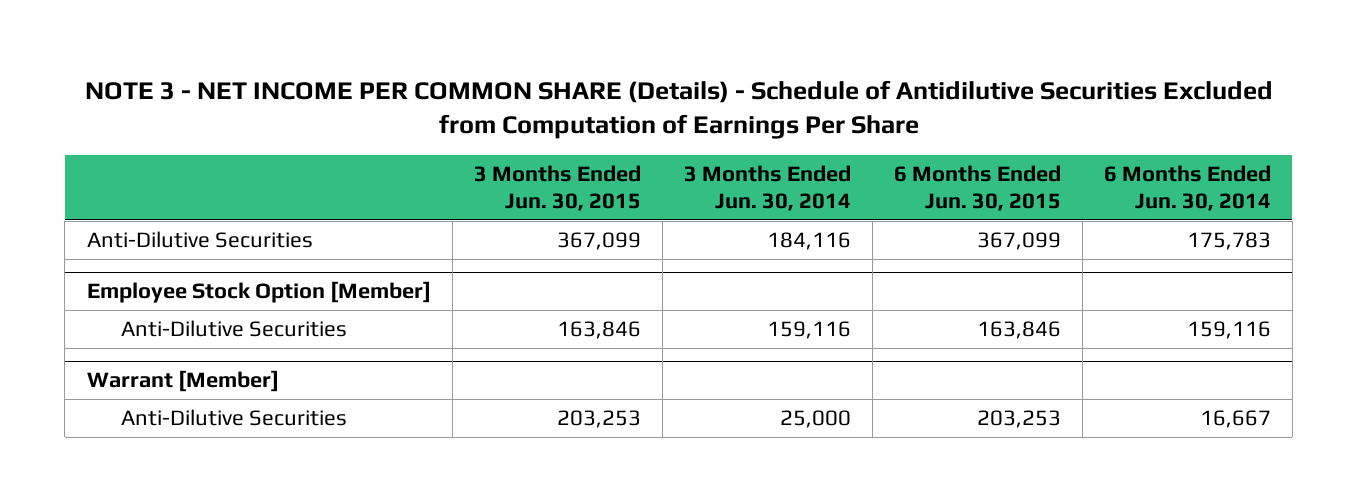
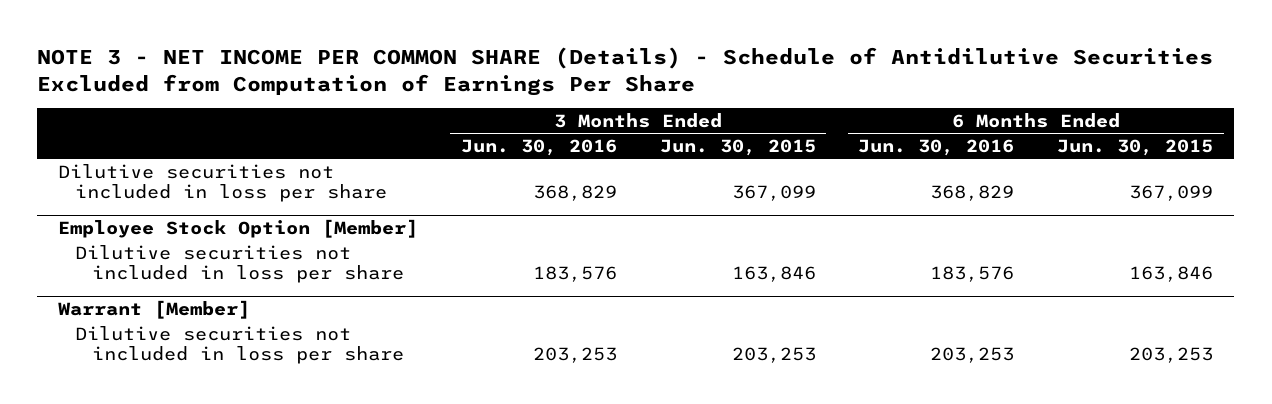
- | 3 Months Ended Jun. 30, 2015 | 3 Months Ended Jun. 30, 2014 | 6 Months Ended Jun. 30, 2015 | 6 Months Ended Jun. 30, 2014
+ | 3 Months Ended Jun. 30, 2016 | 3 Months Ended Jun. 30, 2015 | 6 Months Ended Jun. 30, 2016 | 6 Months Ended Jun. 30, 2015
- Anti-Dilutive Securities | 367,099 | 184,116 | 367,099 | 175,783
+ Dilutive securities not included in loss per share | 368,829 | 367,099 | 368,829 | 367,099
@ Employee Stock Option [Member]
- Anti-Dilutive Securities | 163,846 | 159,116 | 163,846 | 159,116
+ Dilutive securities not included in loss per share | 183,576 | 163,846 | 183,576 | 163,846
@ Warrant [Member]
- Anti-Dilutive Securities | 203,253 | 25,000 | 203,253 | 16,667
+ Dilutive securities not included in loss per share | 203,253 | 203,253 | 203,253 | 203,253

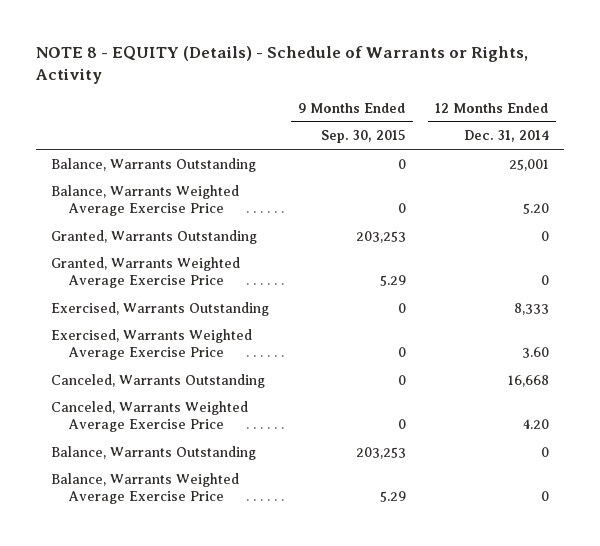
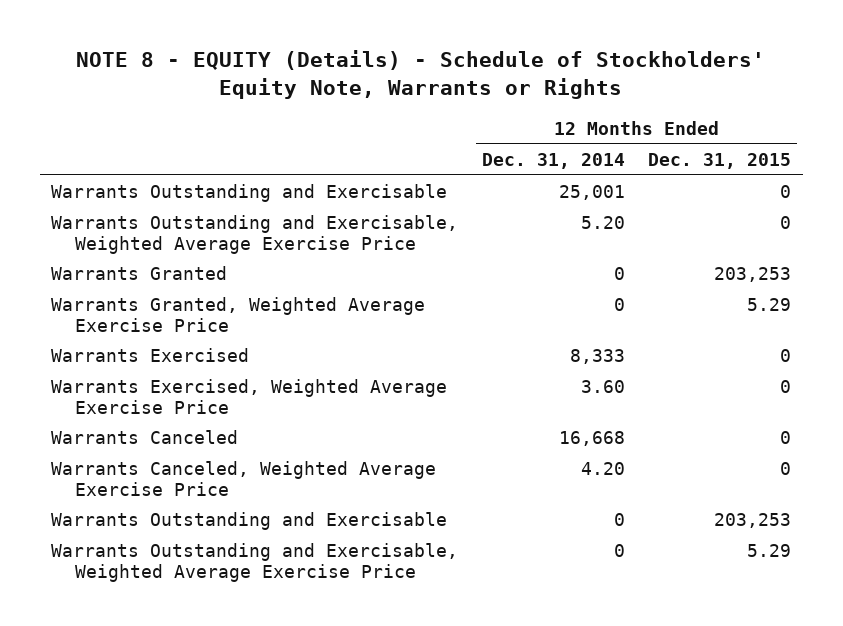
- NOTE 8 - EQUITY (Details) - Schedule of Warrants or Rights, Activity
+ NOTE 8 - EQUITY (Details) - Schedule of Stockholders' Equity Note, Warrants or Rights
- | 9 Months Ended Sep. 30, 2015 | 12 Months Ended Dec. 31, 2014
+ | 12 Months Ended Dec. 31, 2014 | 12 Months Ended Dec. 31, 2015
- Balance, Warrants Outstanding | 0 | 25,001
- Balance, Warrants Weighted Average Exercise Price | 0 | 5.20
- Granted, Warrants Outstanding | 203,253 | 0
- Granted, Warrants Weighted Average Exercise Price | 5.29 | 0
- Exercised, Warrants Outstanding | 0 | 8,333
- Exercised, Warrants Weighted Average Exercise Price | 0 | 3.60
- Canceled, Warrants Outstanding | 0 | 16,668
- Canceled, Warrants Weighted Average Exercise Price | 0 | 4.20
- Balance, Warrants Outstanding | 203,253 | 0
- Balance, Warrants Weighted Average Exercise Price | 5.29 | 0
+ Warrants Outstanding and Exercisable | 25,001 | 0
+ Warrants Outstanding and Exercisable, Weighted Average Exercise Price | 5.20 | 0
+ Warrants Granted | 0 | 203,253
+ Warrants Granted, Weighted Average Exercise Price | 0 | 5.29
+ Warrants Exercised | 8,333 | 0
+ Warrants Exercised, Weighted Average Exercise Price | 3.60 | 0
+ Warrants Canceled | 16,668 | 0
+ Warrants Canceled, Weighted Average Exercise Price | 4.20 | 0
+ Warrants Outstanding and Exercisable | 0 | 203,253
+ Warrants Outstanding and Exercisable, Weighted Average Exercise Price | 0 | 5.29

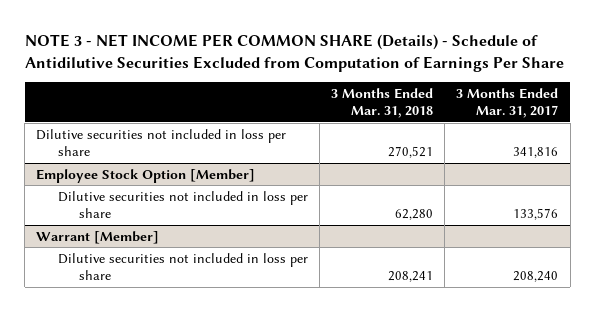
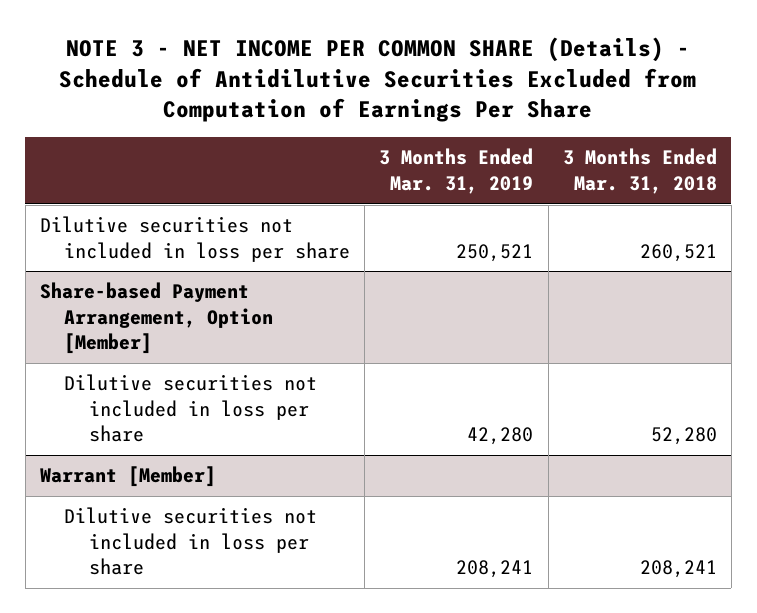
- | 3 Months Ended Mar. 31, 2018 | 3 Months Ended Mar. 31, 2017
+ | 3 Months Ended Mar. 31, 2019 | 3 Months Ended Mar. 31, 2018
- Dilutive securities not included in loss per share | 270,521 | 341,816
- Employee Stock Option [Member]
- Dilutive securities not included in loss per share | 62,280 | 133,576
+ Dilutive securities not included in loss per share | 250,521 | 260,521
+ Share-based Payment Arrangement, Option [Member]
+ Dilutive securities not included in loss per share | 42,280 | 52,280

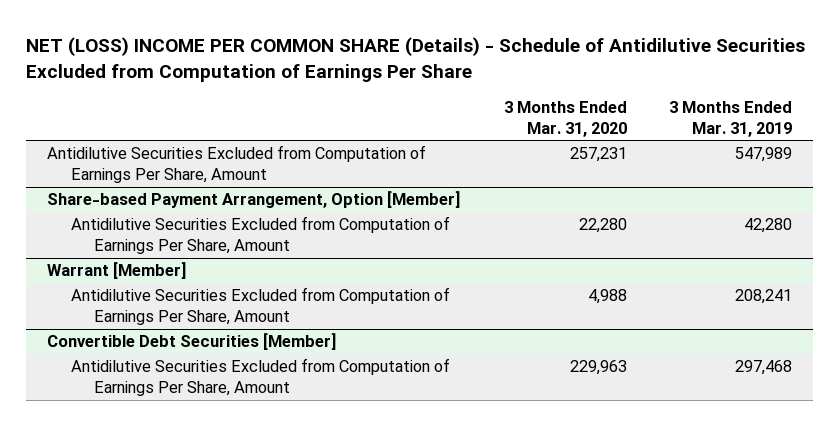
- NOTE 3 - NET INCOME PER COMMON SHARE (Details) - Schedule of Antidilutive Securities Excluded from Computation of Earnings Per Share
+ NET (LOSS) INCOME PER COMMON SHARE (Details) - Schedule of Antidilutive Securities Excluded from Computation of Earnings Per Share
- | 3 Months Ended Mar. 31, 2019 | 3 Months Ended Mar. 31, 2018
+ | 3 Months Ended Mar. 31, 2020 | 3 Months Ended Mar. 31, 2019
- Dilutive securities not included in loss per share | 250,521 | 260,521
+ Antidilutive Securities Excluded from Computation of Earnings Per Share, Amount | 257,231 | 547,989
@ Share-based Payment Arrangement, Option [Member]
- Dilutive securities not included in loss per share | 42,280 | 52,280
+ Antidilutive Securities Excluded from Computation of Earnings Per Share, Amount | 22,280 | 42,280
@ Warrant [Member]
- Dilutive securities not included in loss per share | 208,241 | 208,241
+ Antidilutive Securities Excluded from Computation of Earnings Per Share, Amount | 4,988 | 208,241
+ Convertible Debt Securities [Member]
+ Antidilutive Securities Excluded from Computation of Earnings Per Share, Amount | 229,963 | 297,468

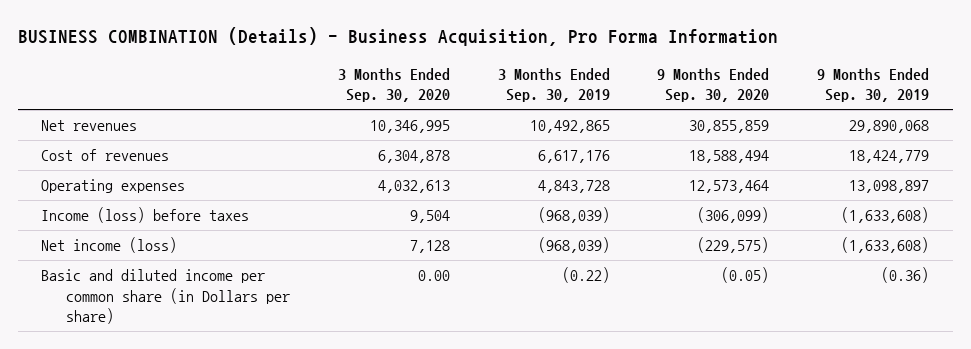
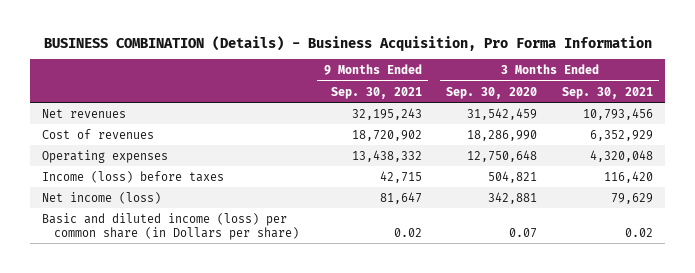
- | 3 Months Ended Sep. 30, 2020 | 3 Months Ended Sep. 30, 2019 | 9 Months Ended Sep. 30, 2020 | 9 Months Ended Sep. 30, 2019
+ | 9 Months Ended Sep. 30, 2021 | 3 Months Ended Sep. 30, 2020 | 3 Months Ended Sep. 30, 2021
- Net revenues | 10,346,995 | 10,492,865 | 30,855,859 | 29,890,068
- Cost of revenues | 6,304,878 | 6,617,176 | 18,588,494 | 18,424,779
- Operating expenses | 4,032,613 | 4,843,728 | 12,573,464 | 13,098,897
- Income (loss) before taxes | 9,504 | (968,039) | (306,099) | (1,633,608)
- Net income (loss) | 7,128 | (968,039) | (229,575) | (1,633,608)
- Basic and diluted income per common share (in Dollars per share) | 0.00 | (0.22) | (0.05) | (0.36)
+ Net revenues | 32,195,243 | 31,542,459 | 10,793,456
+ Cost of revenues | 18,720,902 | 18,286,990 | 6,352,929
+ Operating expenses | 13,438,332 | 12,750,648 | 4,320,048
+ Income (loss) before taxes | 42,715 | 504,821 | 116,420
+ Net income (loss) | 81,647 | 342,881 | 79,629
+ Basic and diluted income (loss) per common share (in Dollars per share) | 0.02 | 0.07 | 0.02

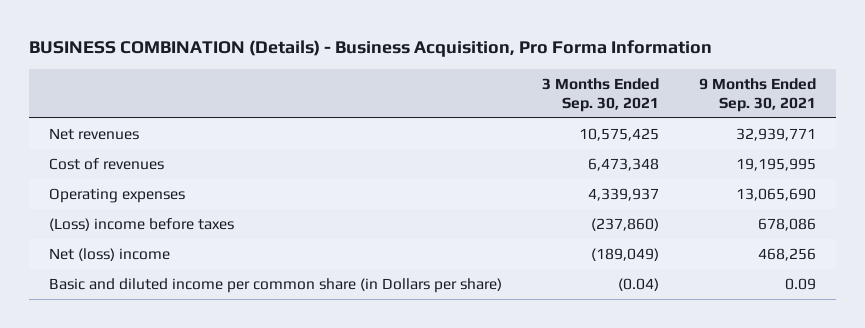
- | 9 Months Ended Sep. 30, 2021 | 3 Months Ended Sep. 30, 2020 | 3 Months Ended Sep. 30, 2021
+ | 3 Months Ended Sep. 30, 2021 | 9 Months Ended Sep. 30, 2021
- Net revenues | 32,195,243 | 31,542,459 | 10,793,456
- Cost of revenues | 18,720,902 | 18,286,990 | 6,352,929
- Operating expenses | 13,438,332 | 12,750,648 | 4,320,048
- Income (loss) before taxes | 42,715 | 504,821 | 116,420
- Net income (loss) | 81,647 | 342,881 | 79,629
- Basic and diluted income (loss) per common share (in Dollars per share) | 0.02 | 0.07 | 0.02
+ Net revenues | 10,575,425 | 32,939,771
+ Cost of revenues | 6,473,348 | 19,195,995
+ Operating expenses | 4,339,937 | 13,065,690
+ (Loss) income before taxes | (237,860) | 678,086
+ Net (loss) income | (189,049) | 468,256
+ Basic and diluted income per common share (in Dollars per share) | (0.04) | 0.09

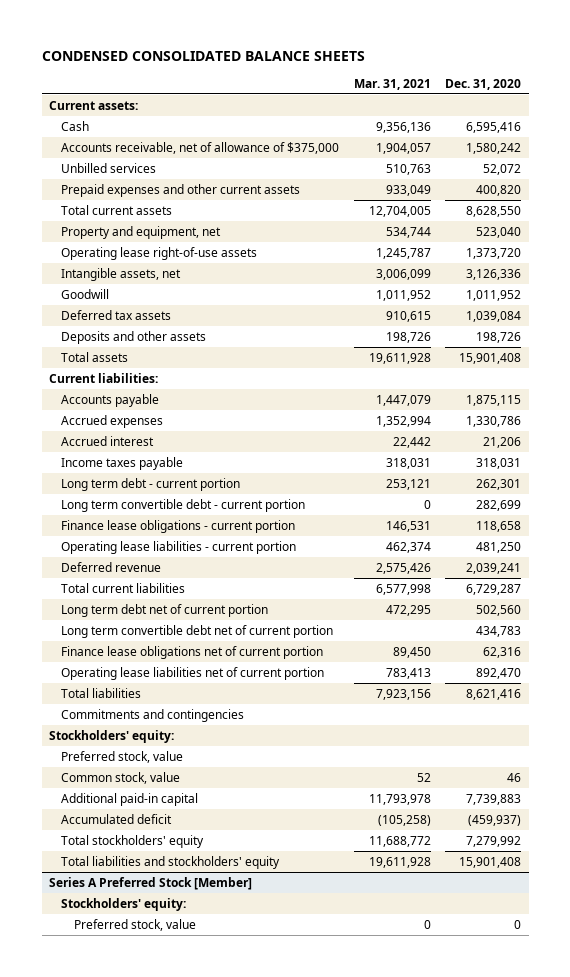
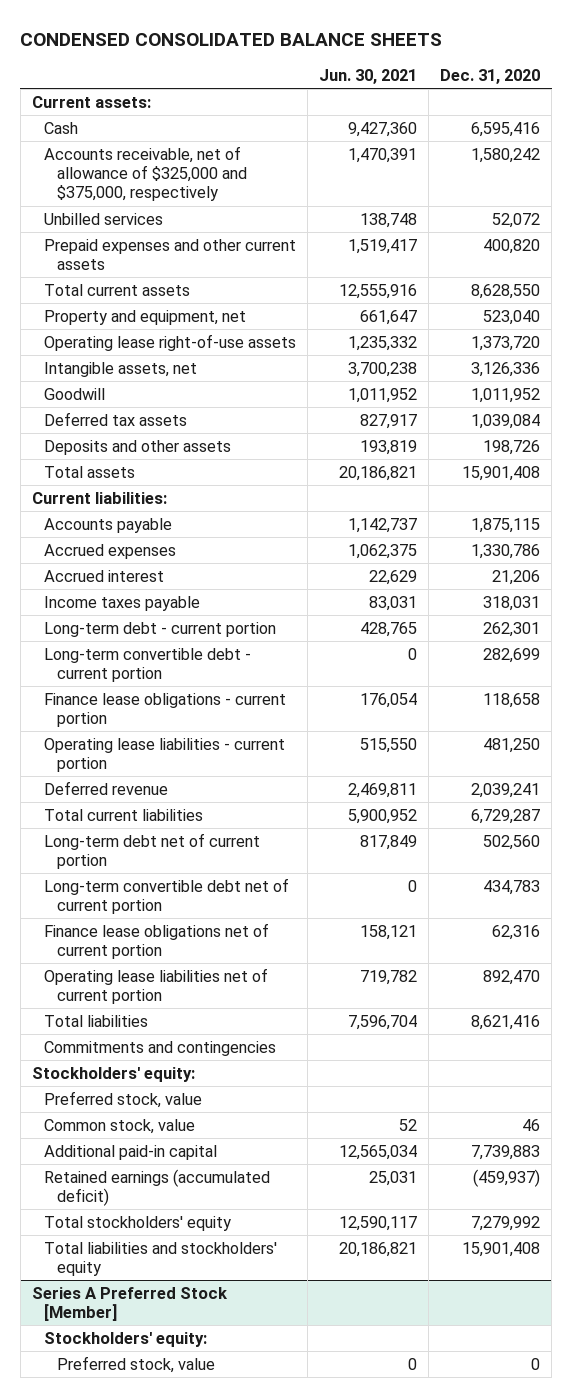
- | Mar. 31, 2021 | Dec. 31, 2020
+ | Jun. 30, 2021 | Dec. 31, 2020
- Accounts receivable, net of allowance of $375,000 | 1,904,057 | 1,580,242
+ Accounts receivable, net of allowance of $325,000 and $375,000, respectively | 1,470,391 | 1,580,242
- Long term debt - current portion | 253,121 | 262,301
- Long term convertible debt - current portion | 0 | 282,699
+ Long-term debt - current portion | 428,765 | 262,301
+ Long-term convertible debt - current portion | 0 | 282,699
- Long term debt net of current portion | 472,295 | 502,560
- Long term convertible debt net of current portion | | 434,783
+ Long-term debt net of current portion | 817,849 | 502,560
+ Long-term convertible debt net of current portion | 0 | 434,783
- Accumulated deficit | (105,258) | (459,937)
+ Retained earnings (accumulated deficit) | 25,031 | (459,937)

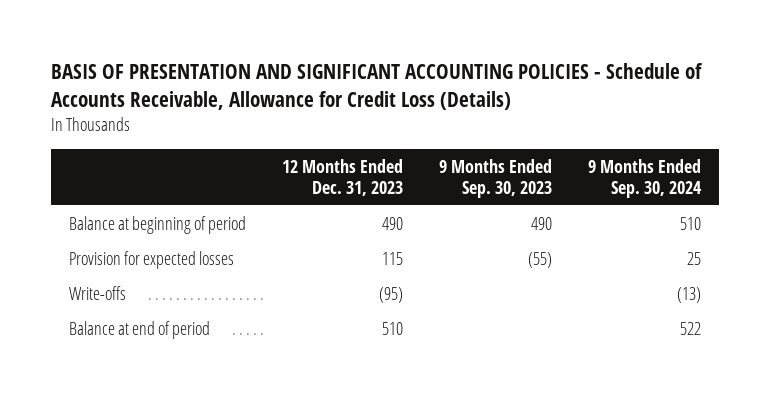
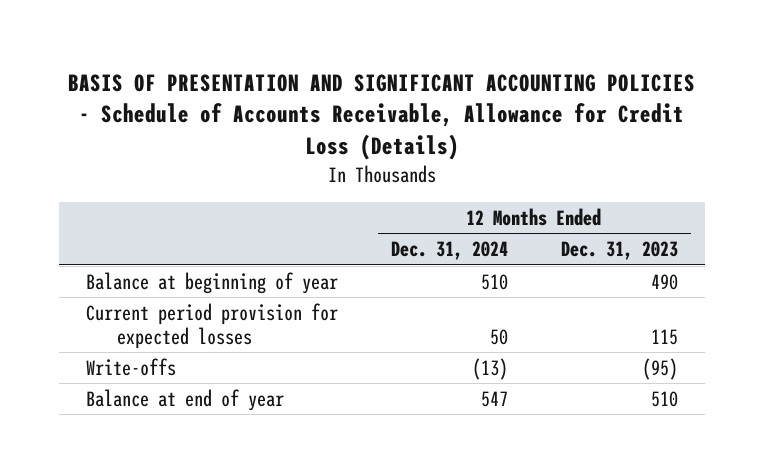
- | 12 Months Ended Dec. 31, 2023 | 9 Months Ended Sep. 30, 2023 | 9 Months Ended Sep. 30, 2024
+ | 12 Months Ended Dec. 31, 2024 | 12 Months Ended Dec. 31, 2023
- Balance at beginning of period | 490 | 490 | 510
- Provision for expected losses | 115 | (55) | 25
+ Balance at beginning of year | 510 | 490
+ Current period provision for expected losses | 50 | 115
- Balance at end of period | 510 | | 522
+ Balance at end of year | 547 | 510

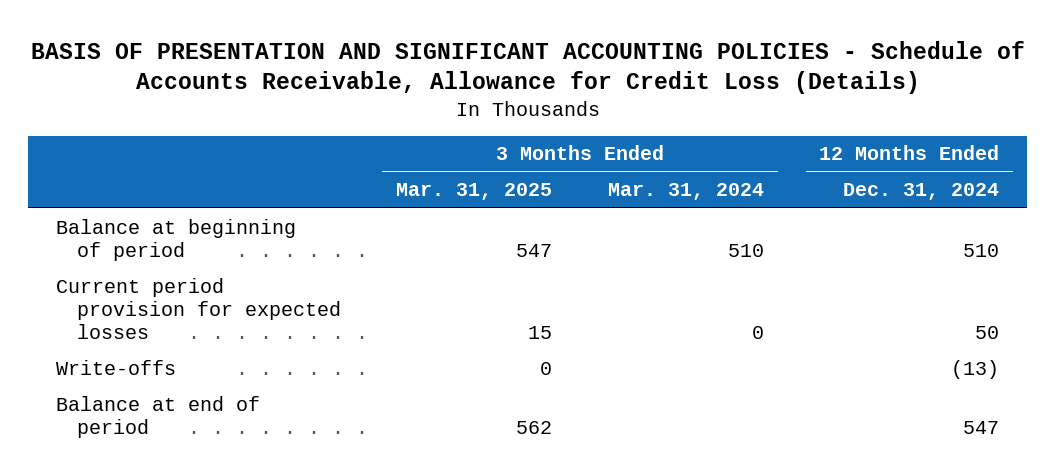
- | 12 Months Ended Dec. 31, 2024 | 12 Months Ended Dec. 31, 2023
+ | 3 Months Ended Mar. 31, 2025 | 3 Months Ended Mar. 31, 2024 | 12 Months Ended Dec. 31, 2024
- Balance at beginning of year | 510 | 490
+ Balance at beginning of period | 547 | 510 | 510
- Balance at end of year | 547 | 510
+ Balance at end of period | 562 | | 547

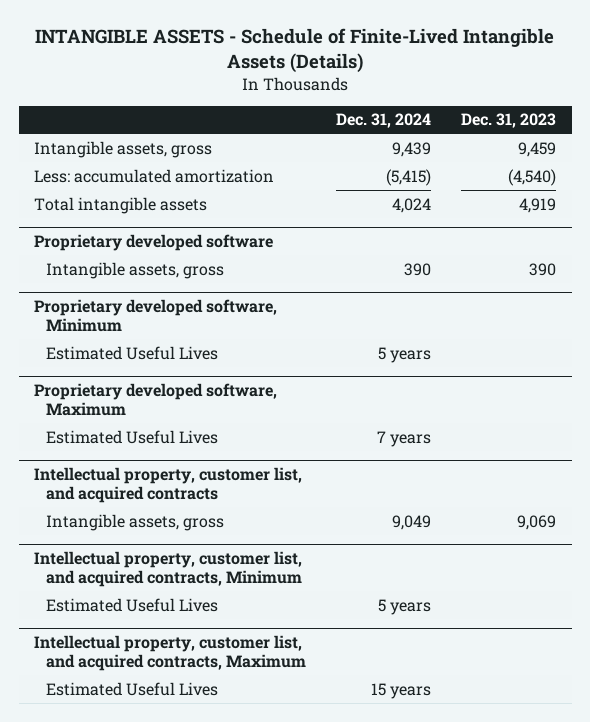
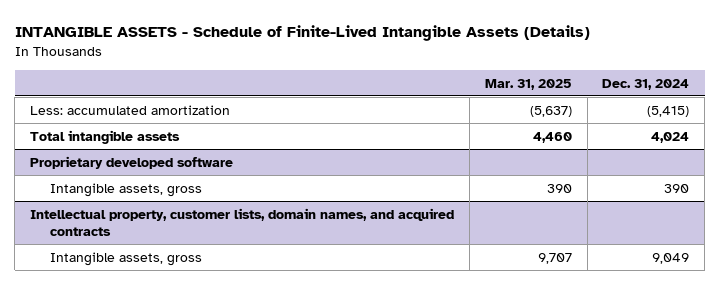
- | Dec. 31, 2024 | Dec. 31, 2023
+ | Mar. 31, 2025 | Dec. 31, 2024
- Intangible assets, gross | 9,439 | 9,459
- Proprietary developed software, Minimum
- Estimated Useful Lives | 5 years |
- Proprietary developed software, Maximum
- Estimated Useful Lives | 7 years |
- Intellectual property, customer list, and acquired contracts
+ Intellectual property, customer lists, domain names, and acquired contracts
- Intellectual property, customer list, and acquired contracts, Minimum
- Estimated Useful Lives | 5 years |
- Intellectual property, customer list, and acquired contracts, Maximum
- Estimated Useful Lives | 15 years |

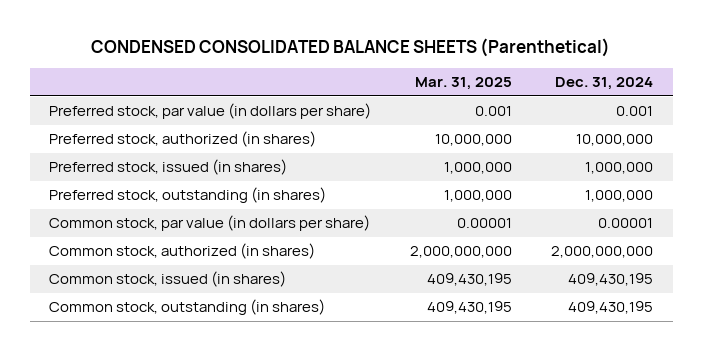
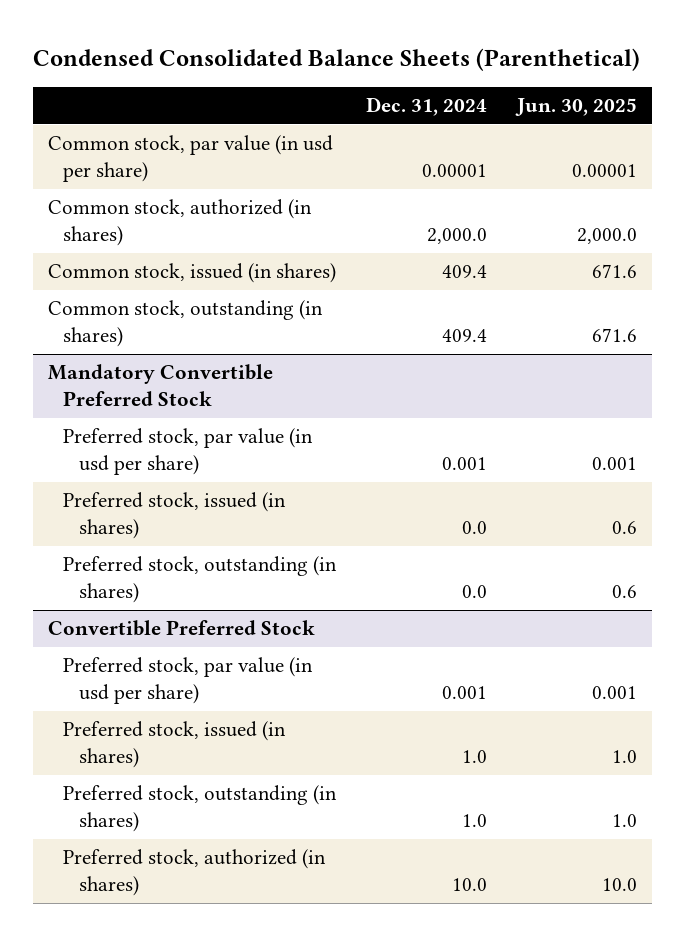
- CONDENSED CONSOLIDATED BALANCE SHEETS (Parenthetical)
+ Condensed Consolidated Balance Sheets (Parenthetical)
- | Mar. 31, 2025 | Dec. 31, 2024
+ | Dec. 31, 2024 | Jun. 30, 2025
- Preferred stock, par value (in dollars per share) | 0.001 | 0.001
- Preferred stock, authorized (in shares) | 10,000,000 | 10,000,000
- Preferred stock, issued (in shares) | 1,000,000 | 1,000,000
- Preferred stock, outstanding (in shares) | 1,000,000 | 1,000,000
- Common stock, par value (in dollars per share) | 0.00001 | 0.00001
- Common stock, authorized (in shares) | 2,000,000,000 | 2,000,000,000
- Common stock, issued (in shares) | 409,430,195 | 409,430,195
- Common stock, outstanding (in shares) | 409,430,195 | 409,430,195
+ Common stock, par value (in usd per share) | 0.00001 | 0.00001
+ Common stock, authorized (in shares) | 2,000.0 | 2,000.0
+ Common stock, issued (in shares) | 409.4 | 671.6
+ Common stock, outstanding (in shares) | 409.4 | 671.6
+ Mandatory Convertible Preferred Stock
+ Preferred stock, par value (in usd per share) | 0.001 | 0.001
+ Preferred stock, issued (in shares) | 0.0 | 0.6
+ Preferred stock, outstanding (in shares) | 0.0 | 0.6
+ Convertible Preferred Stock
+ Preferred stock, par value (in usd per share) | 0.001 | 0.001
+ Preferred stock, issued (in shares) | 1.0 | 1.0
+ Preferred stock, outstanding (in shares) | 1.0 | 1.0
+ Preferred stock, authorized (in shares) | 10.0 | 10.0

